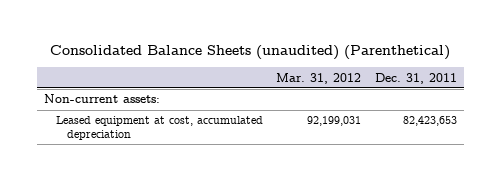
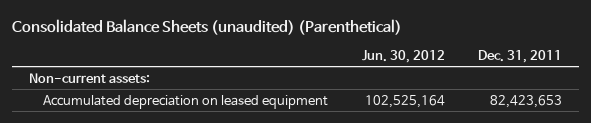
- | Mar. 31, 2012 | Dec. 31, 2011
+ | Jun. 30, 2012 | Dec. 31, 2011
- Leased equipment at cost, accumulated depreciation | 92,199,031 | 82,423,653
+ Accumulated depreciation on leased equipment | 102,525,164 | 82,423,653

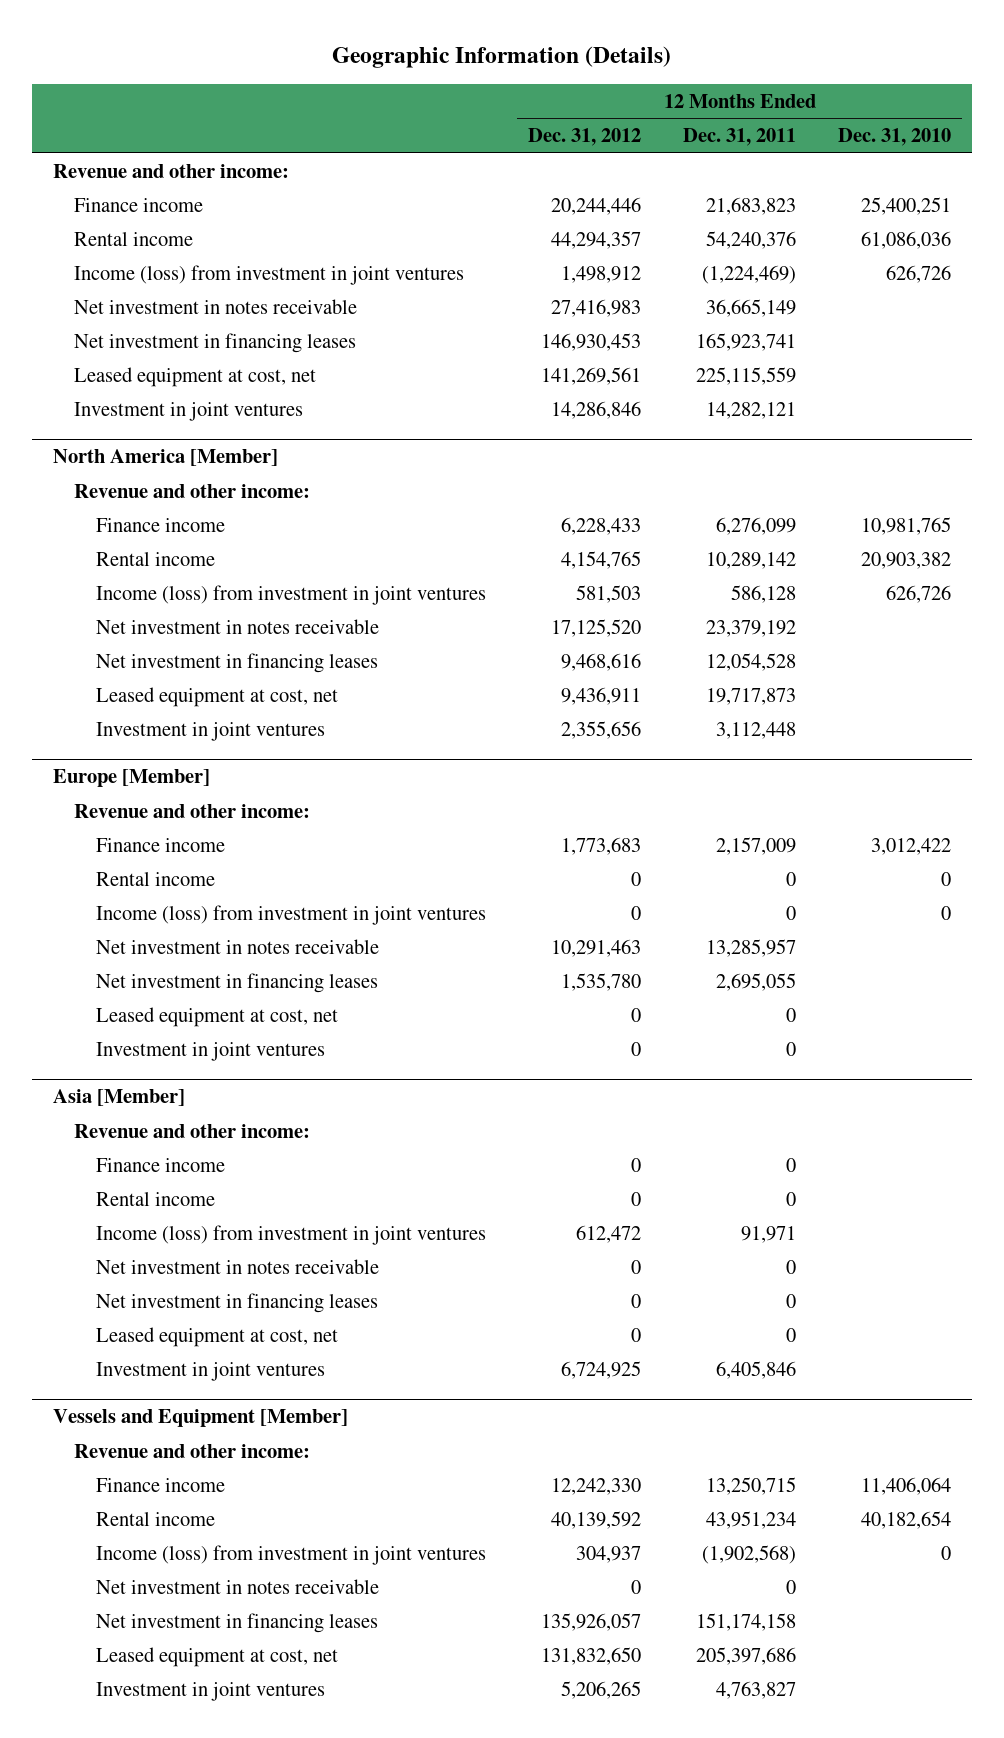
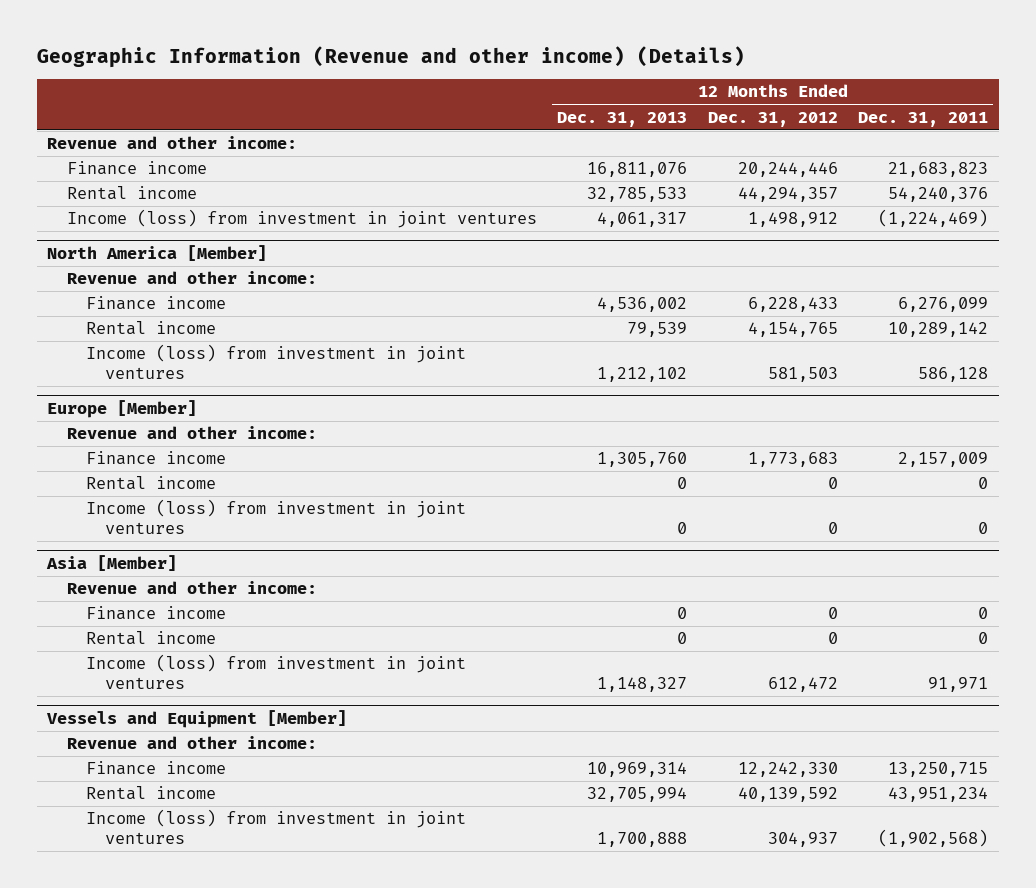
- Geographic Information (Details)
+ Geographic Information (Revenue and other income) (Details)
- | 12 Months Ended Dec. 31, 2012 | 12 Months Ended Dec. 31, 2011 | 12 Months Ended Dec. 31, 2010
+ | 12 Months Ended Dec. 31, 2013 | 12 Months Ended Dec. 31, 2012 | 12 Months Ended Dec. 31, 2011
- Net investment in notes receivable | 27,416,983 | 36,665,149 |
- Net investment in financing leases | 146,930,453 | 165,923,741 |
- Leased equipment at cost, net | 141,269,561 | 225,115,559 |
- Investment in joint ventures | 14,286,846 | 14,282,121 |
@ North America [Member]
- Net investment in notes receivable | 17,125,520 | 23,379,192 |
- Net investment in financing leases | 9,468,616 | 12,054,528 |
- Leased equipment at cost, net | 9,436,911 | 19,717,873 |
- Investment in joint ventures | 2,355,656 | 3,112,448 |
@ Europe [Member]
- Net investment in notes receivable | 10,291,463 | 13,285,957 |
- Net investment in financing leases | 1,535,780 | 2,695,055 |
- Leased equipment at cost, net | 0 | 0 |
- Investment in joint ventures | 0 | 0 |
@ Asia [Member]
- Net investment in notes receivable | 0 | 0 |
- Net investment in financing leases | 0 | 0 |
- Leased equipment at cost, net | 0 | 0 |
- Investment in joint ventures | 6,724,925 | 6,405,846 |
@ Vessels and Equipment [Member]
- Net investment in notes receivable | 0 | 0 |
- Net investment in financing leases | 135,926,057 | 151,174,158 |
- Leased equipment at cost, net | 131,832,650 | 205,397,686 |
- Investment in joint ventures | 5,206,265 | 4,763,827 |

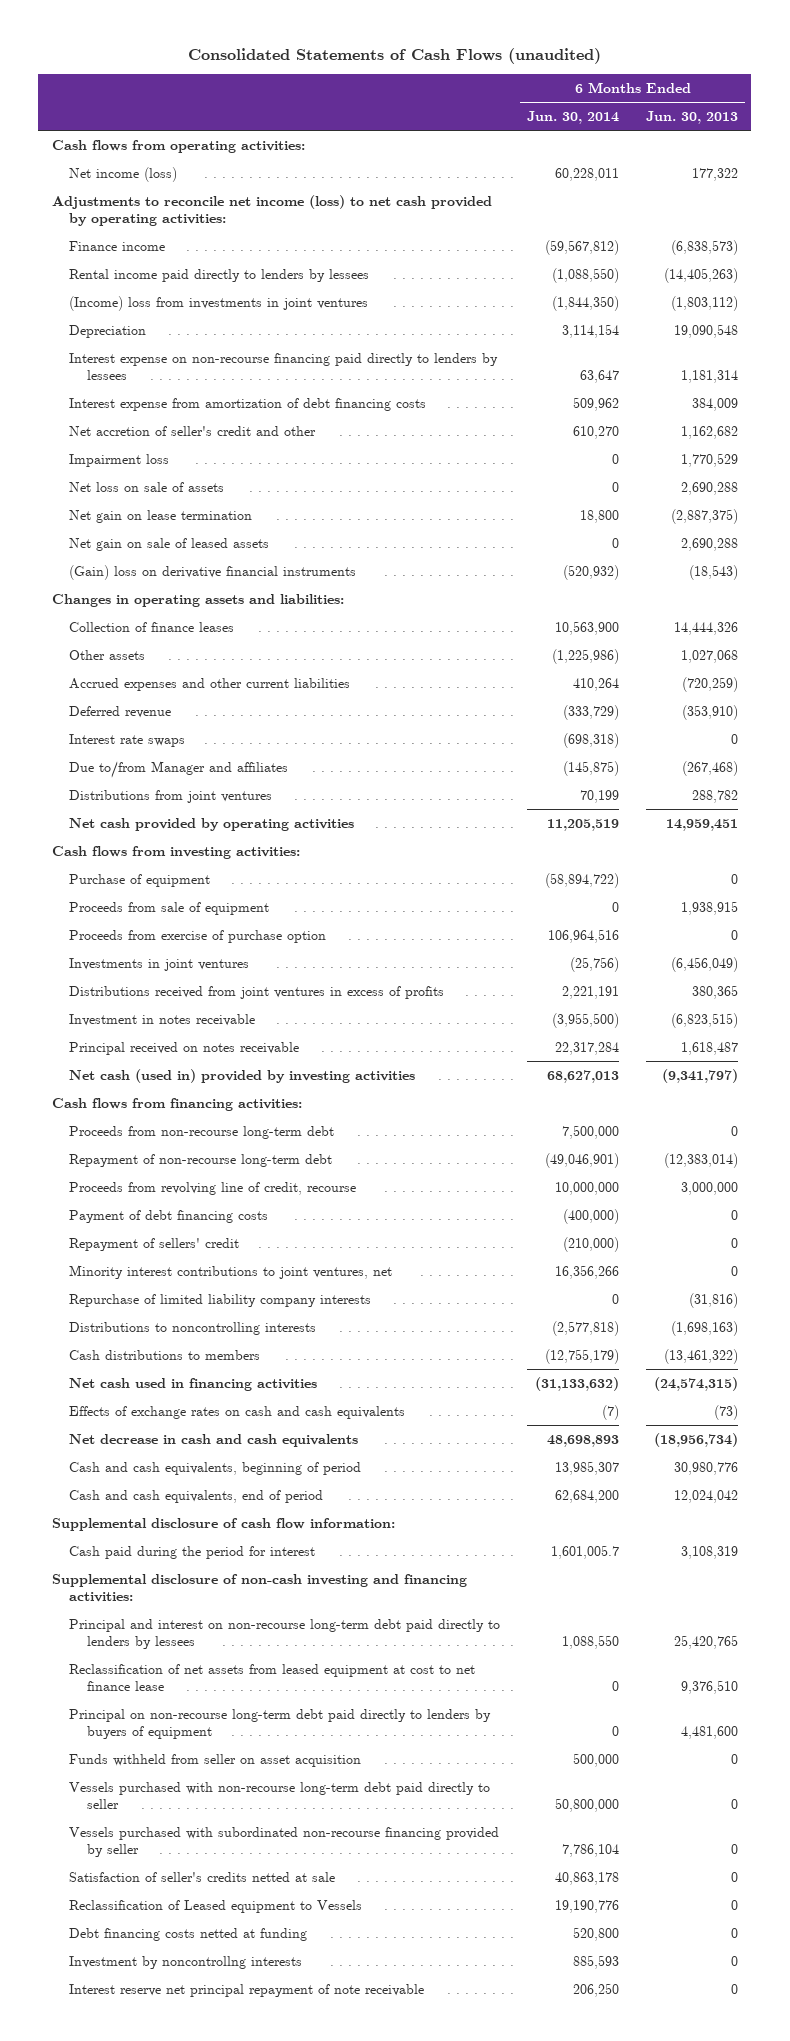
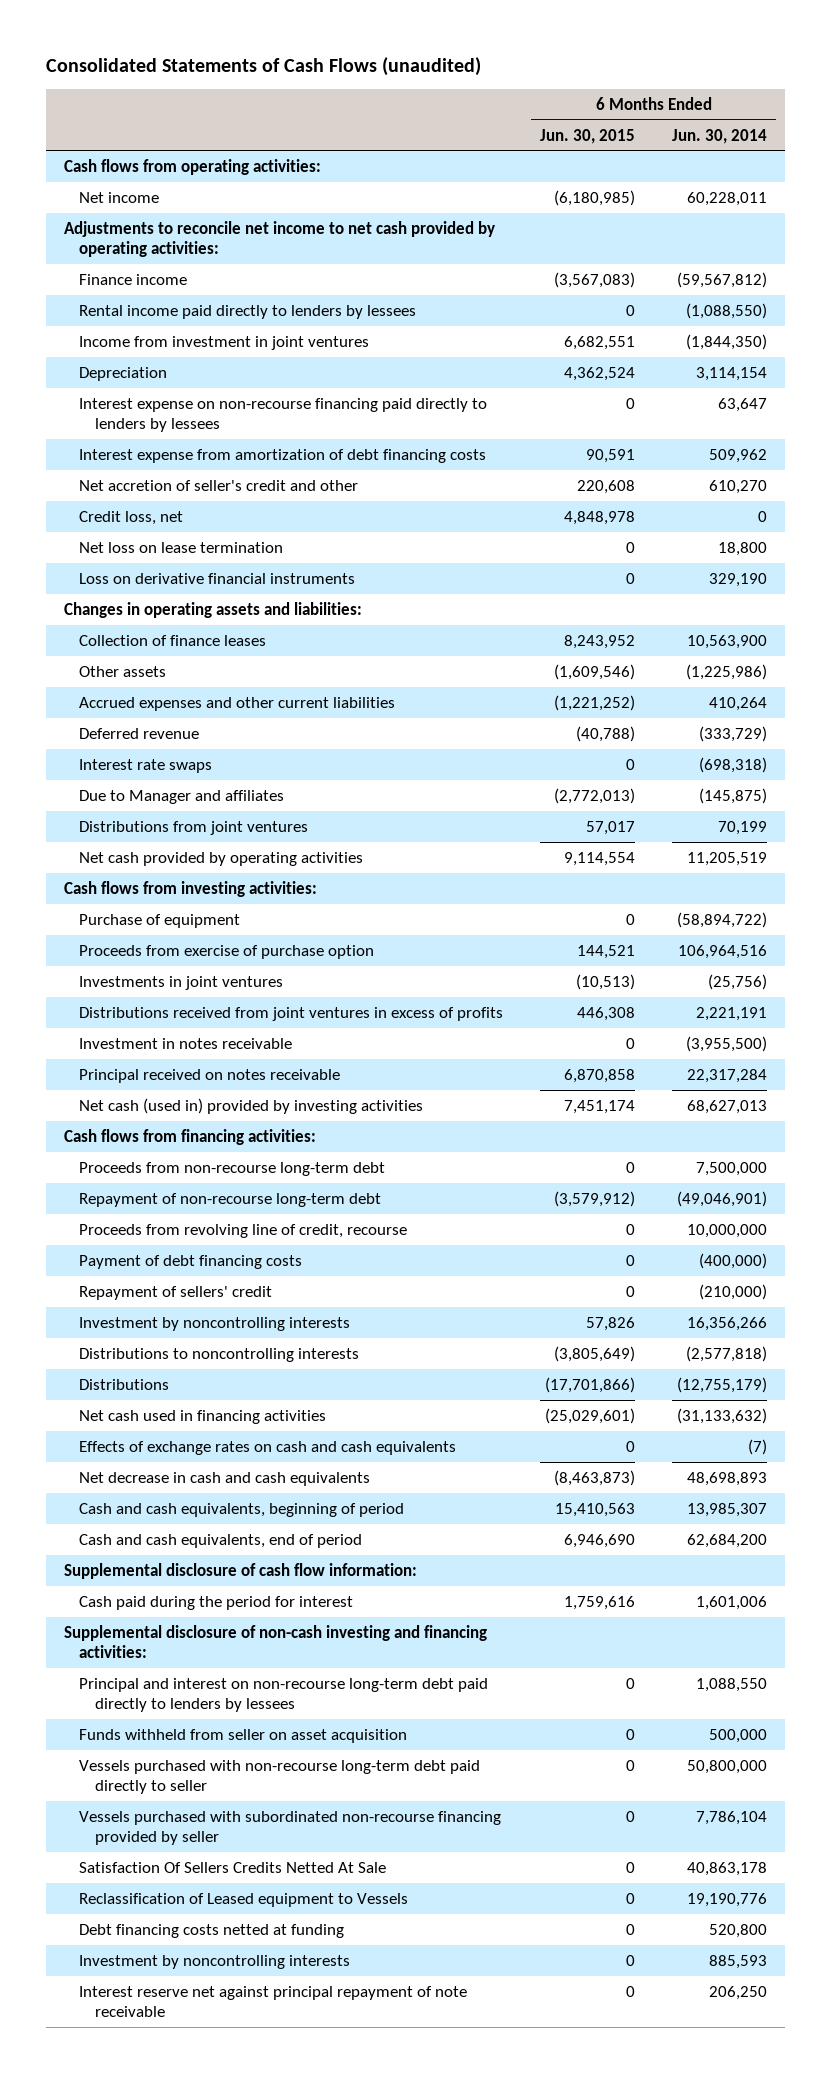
- | 6 Months Ended Jun. 30, 2014 | 6 Months Ended Jun. 30, 2013
+ | 6 Months Ended Jun. 30, 2015 | 6 Months Ended Jun. 30, 2014
- Net income (loss) | 60,228,011 | 177,322
- Adjustments to reconcile net income (loss) to net cash provided by operating activities:
+ Net income | (6,180,985) | 60,228,011
+ Adjustments to reconcile net income to net cash provided by operating activities:
- (Income) loss from investments in joint ventures | (1,844,350) | (1,803,112)
+ Income from investment in joint ventures | 6,682,551 | (1,844,350)
- Impairment loss | 0 | 1,770,529
- Net loss on sale of assets | 0 | 2,690,288
- Net gain on lease termination | 18,800 | (2,887,375)
- Net gain on sale of leased assets | 0 | 2,690,288
- (Gain) loss on derivative financial instruments | (520,932) | (18,543)
+ Credit loss, net | 4,848,978 | 0
+ Net loss on lease termination | 0 | 18,800
+ Loss on derivative financial instruments | 0 | 329,190
- Due to/from Manager and affiliates | (145,875) | (267,468)
+ Due to Manager and affiliates | (2,772,013) | (145,875)
- Proceeds from sale of equipment | 0 | 1,938,915
- Minority interest contributions to joint ventures, net | 16,356,266 | 0
- Repurchase of limited liability company interests | 0 | (31,816)
+ Investment by noncontrolling interests | 57,826 | 16,356,266
- Cash distributions to members | (12,755,179) | (13,461,322)
+ Distributions | (17,701,866) | (12,755,179)
- Cash paid during the period for interest | 1,601,005.7 | 3,108,319
+ Cash paid during the period for interest | 1,759,616 | 1,601,006
- Reclassification of net assets from leased equipment at cost to net finance lease | 0 | 9,376,510
- Principal on non-recourse long-term debt paid directly to lenders by buyers of equipment | 0 | 4,481,600
- Satisfaction of seller's credits netted at sale | 40,863,178 | 0
+ Satisfaction Of Sellers Credits Netted At Sale | 0 | 40,863,178
- Investment by noncontrollng interests | 885,593 | 0
- Interest reserve net principal repayment of note receivable | 206,250 | 0
+ Investment by noncontrolling interests | 0 | 885,593
+ Interest reserve net against principal repayment of note receivable | 0 | 206,250

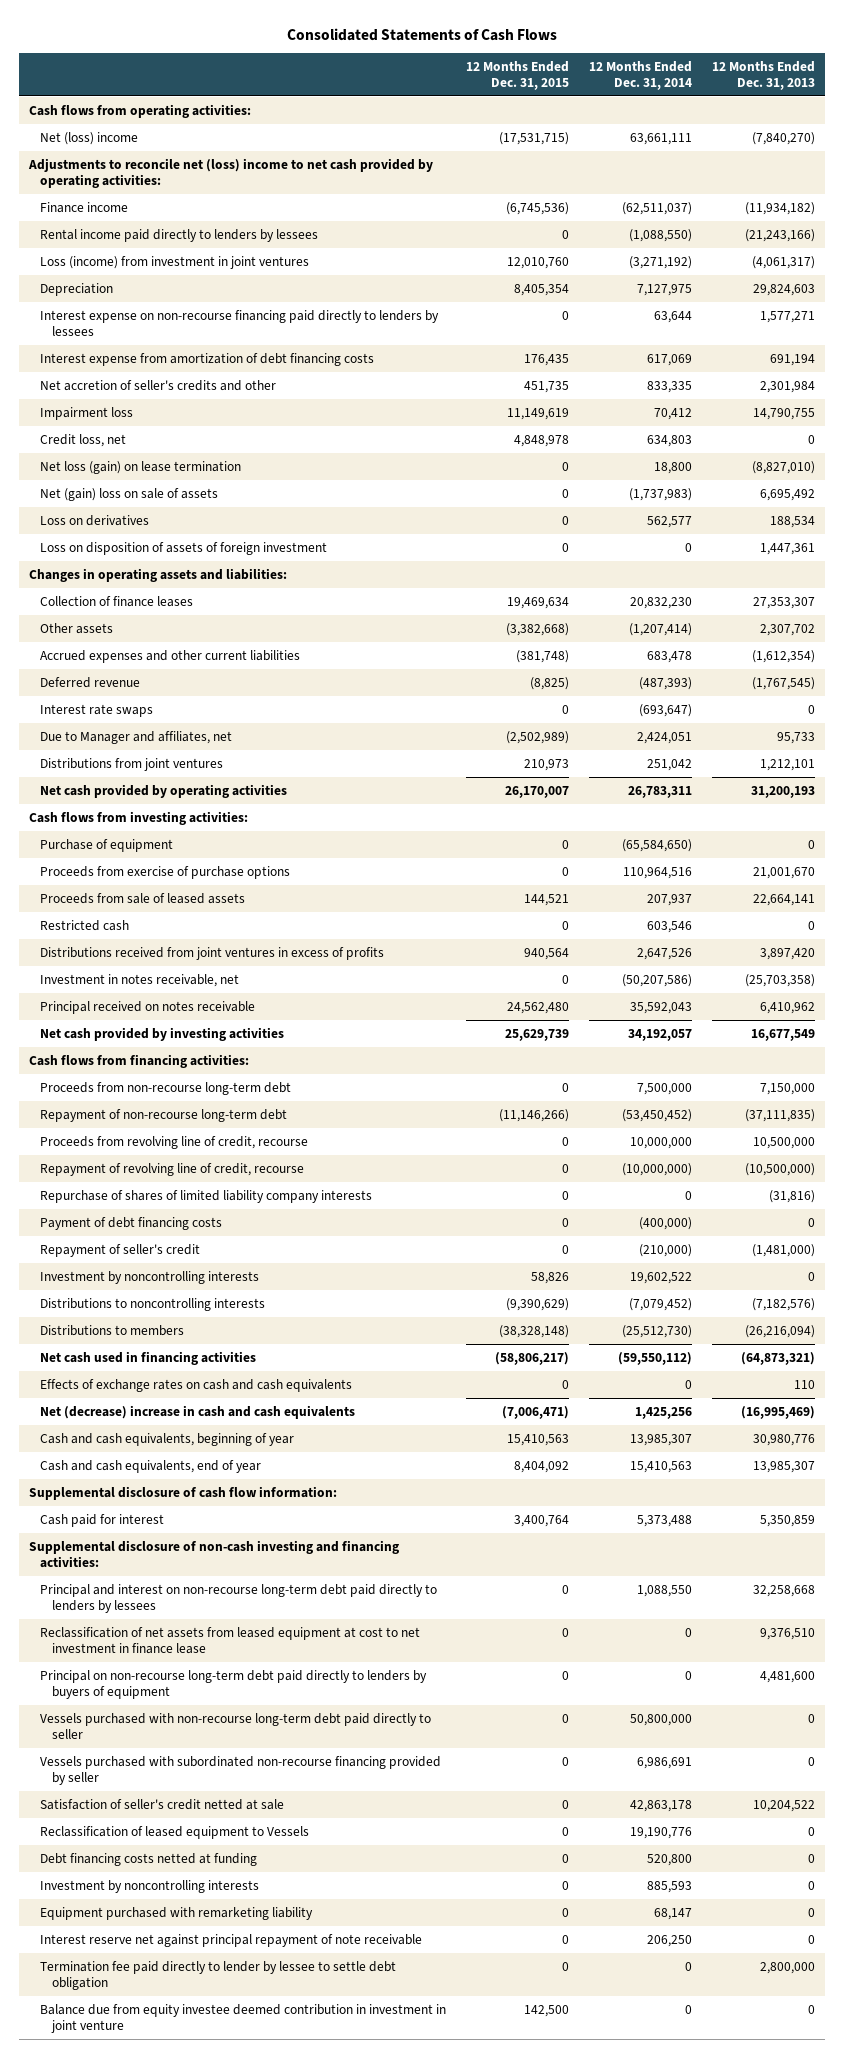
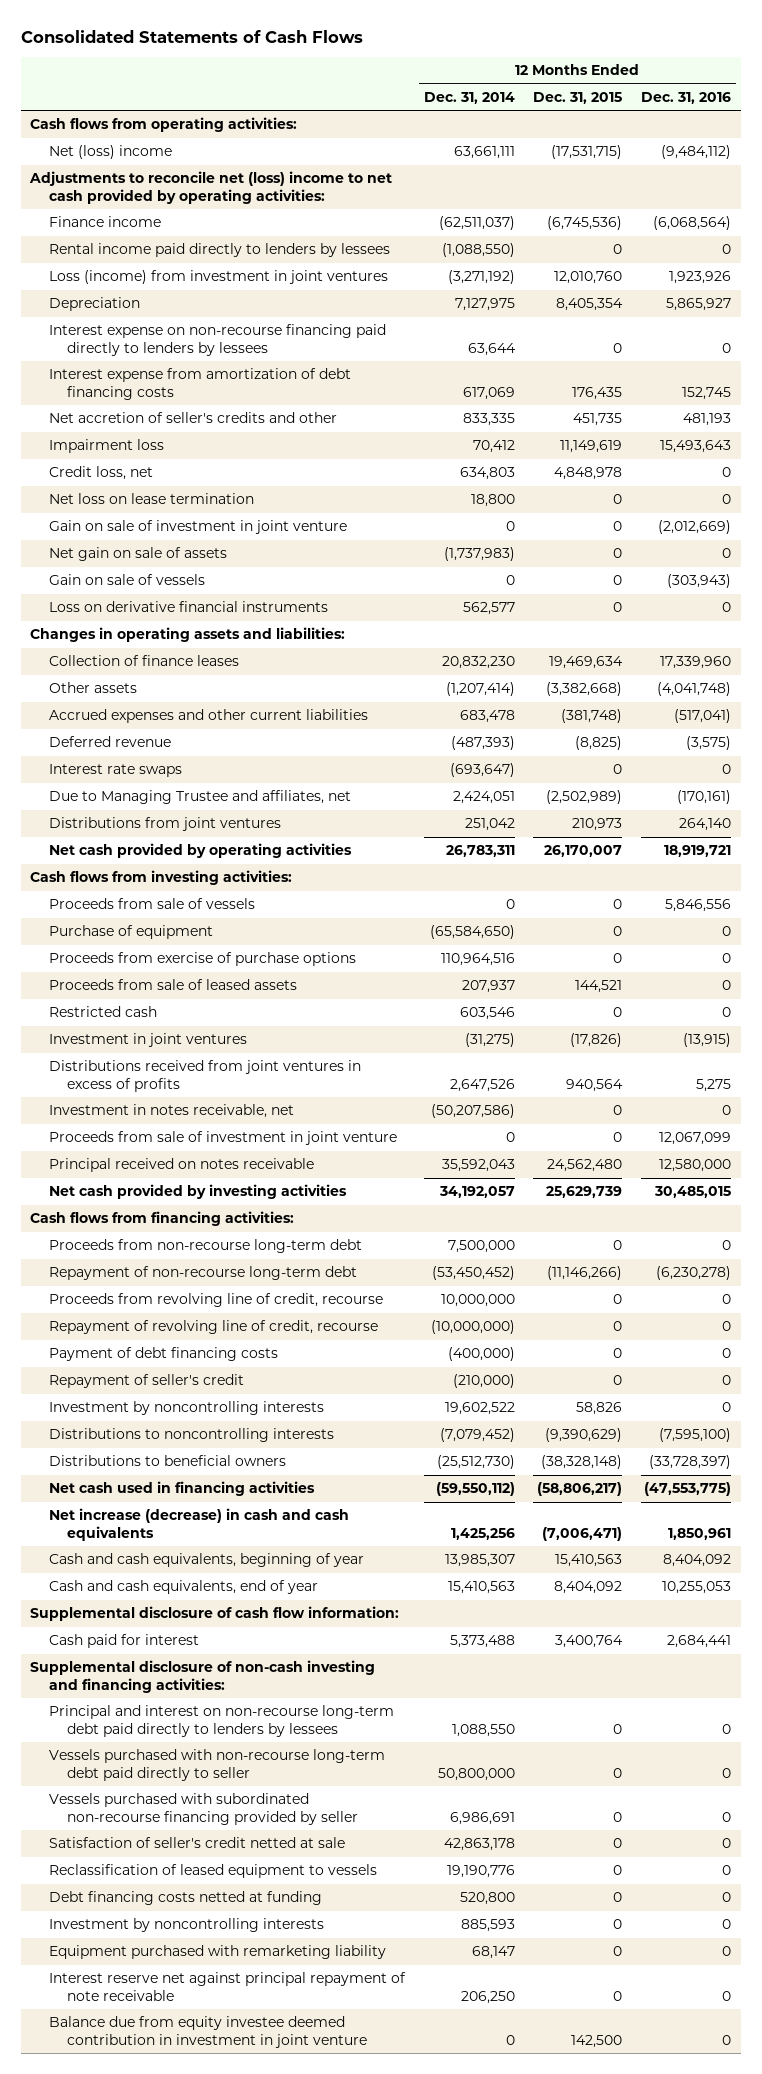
- | 12 Months Ended Dec. 31, 2015 | 12 Months Ended Dec. 31, 2014 | 12 Months Ended Dec. 31, 2013
+ | 12 Months Ended Dec. 31, 2014 | 12 Months Ended Dec. 31, 2015 | 12 Months Ended Dec. 31, 2016
- Net loss (gain) on lease termination | 0 | 18,800 | (8,827,010)
- Net (gain) loss on sale of assets | 0 | (1,737,983) | 6,695,492
- Loss on derivatives | 0 | 562,577 | 188,534
- Loss on disposition of assets of foreign investment | 0 | 0 | 1,447,361
+ Net loss on lease termination | 18,800 | 0 | 0
+ Gain on sale of investment in joint venture | 0 | 0 | (2,012,669)
+ Net gain on sale of assets | (1,737,983) | 0 | 0
+ Gain on sale of vessels | 0 | 0 | (303,943)
+ Loss on derivative financial instruments | 562,577 | 0 | 0
- Due to Manager and affiliates, net | (2,502,989) | 2,424,051 | 95,733
+ Due to Managing Trustee and affiliates, net | 2,424,051 | (2,502,989) | (170,161)
+ Proceeds from sale of vessels | 0 | 0 | 5,846,556
+ Investment in joint ventures | (31,275) | (17,826) | (13,915)
+ Proceeds from sale of investment in joint venture | 0 | 0 | 12,067,099
- Repurchase of shares of limited liability company interests | 0 | 0 | (31,816)
- Distributions to members | (38,328,148) | (25,512,730) | (26,216,094)
+ Distributions to beneficial owners | (25,512,730) | (38,328,148) | (33,728,397)
- Effects of exchange rates on cash and cash equivalents | 0 | 0 | 110
- Net (decrease) increase in cash and cash equivalents | (7,006,471) | 1,425,256 | (16,995,469)
+ Net increase (decrease) in cash and cash equivalents | 1,425,256 | (7,006,471) | 1,850,961
- Reclassification of net assets from leased equipment at cost to net investment in finance lease | 0 | 0 | 9,376,510
- Principal on non-recourse long-term debt paid directly to lenders by buyers of equipment | 0 | 0 | 4,481,600
- Reclassification of leased equipment to Vessels | 0 | 19,190,776 | 0
+ Reclassification of leased equipment to vessels | 19,190,776 | 0 | 0
- Termination fee paid directly to lender by lessee to settle debt obligation | 0 | 0 | 2,800,000

